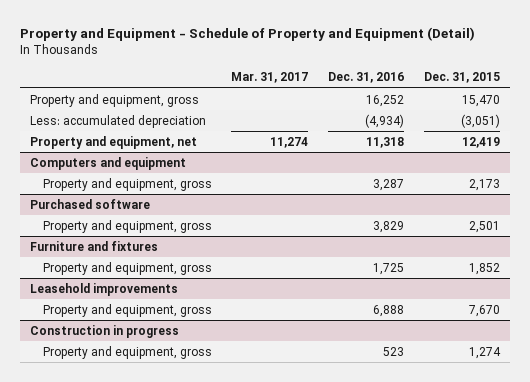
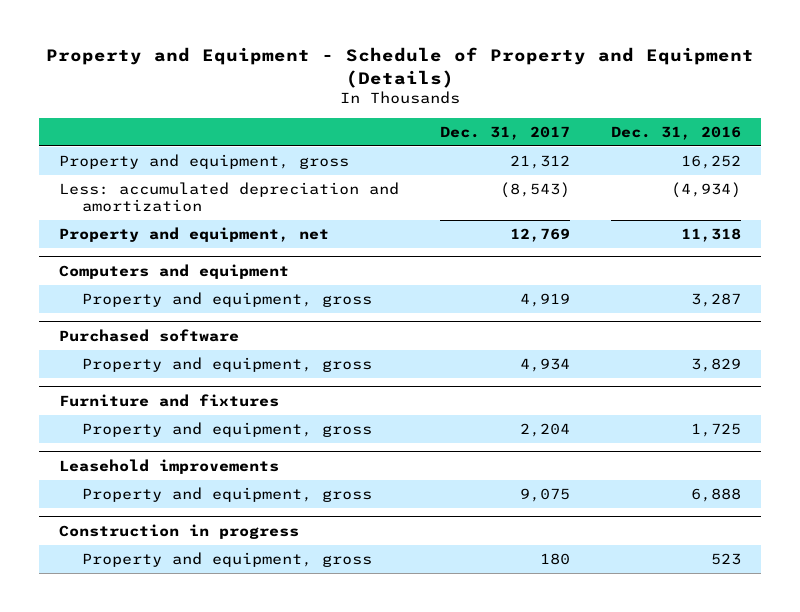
- Property and Equipment - Schedule of Property and Equipment (Detail)
+ Property and Equipment - Schedule of Property and Equipment (Details)
- | Mar. 31, 2017 | Dec. 31, 2016 | Dec. 31, 2015
+ | Dec. 31, 2017 | Dec. 31, 2016
- Less: accumulated depreciation | | (4,934) | (3,051)
+ Less: accumulated depreciation and amortization | (8,543) | (4,934)

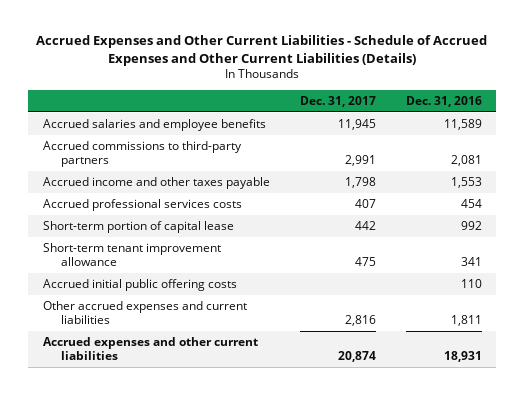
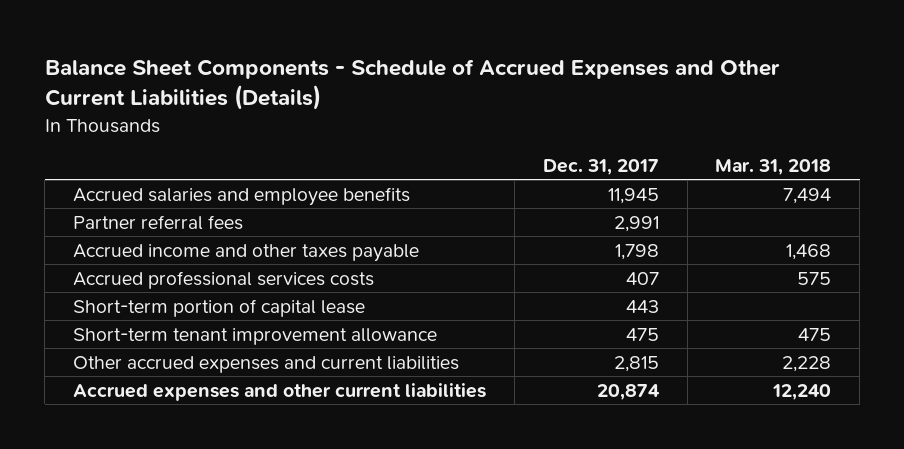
- Accrued Expenses and Other Current Liabilities - Schedule of Accrued Expenses and Other Current Liabilities (Details)
+ Balance Sheet Components - Schedule of Accrued Expenses and Other Current Liabilities (Details)
- | Dec. 31, 2017 | Dec. 31, 2016
+ | Dec. 31, 2017 | Mar. 31, 2018
- Accrued commissions to third-party partners | 2,991 | 2,081
+ Partner referral fees | 2,991 |
- Short-term portion of capital lease | 442 | 992
+ Short-term portion of capital lease | 443 |
- Accrued initial public offering costs | | 110
- Other accrued expenses and current liabilities | 2,816 | 1,811
+ Other accrued expenses and current liabilities | 2,815 | 2,228

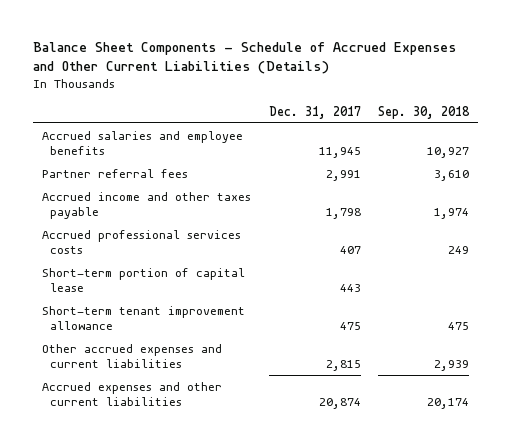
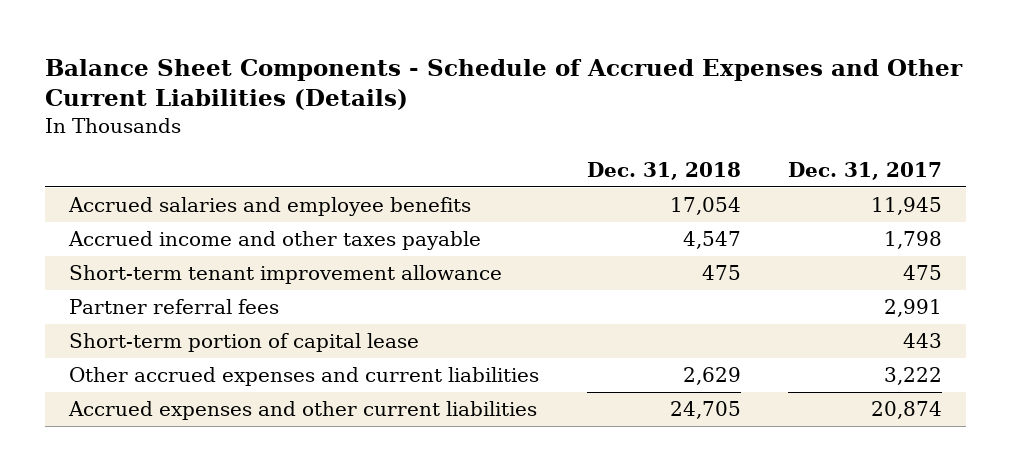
- | Dec. 31, 2017 | Sep. 30, 2018
+ | Dec. 31, 2018 | Dec. 31, 2017
- Accrued professional services costs | 407 | 249
- Other accrued expenses and current liabilities | 2,815 | 2,939
moved down: Partner referral fees | | 2,991
moved down: Short-term portion of capital lease | | 443
+ Other accrued expenses and current liabilities | 2,629 | 3,222

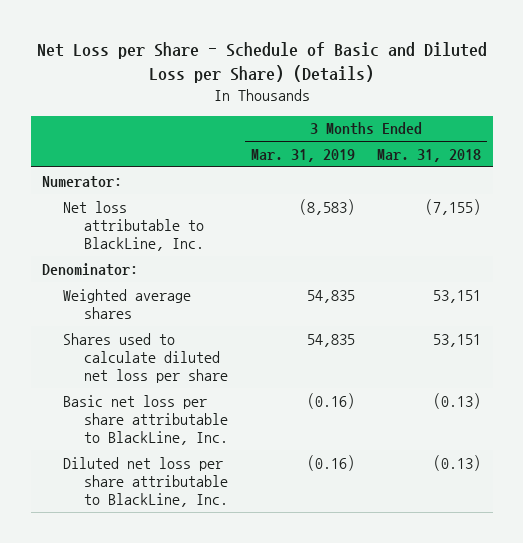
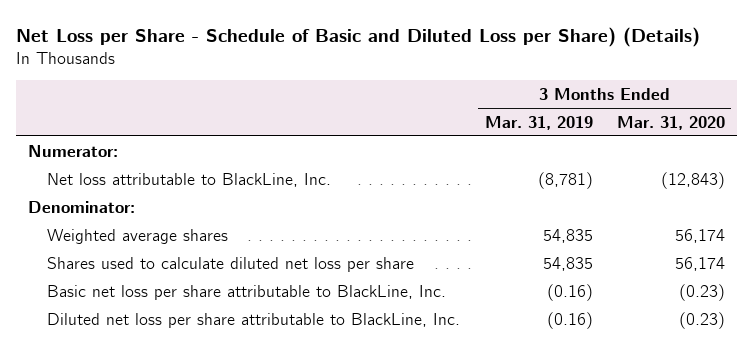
- | 3 Months Ended Mar. 31, 2019 | 3 Months Ended Mar. 31, 2018
+ | 3 Months Ended Mar. 31, 2019 | 3 Months Ended Mar. 31, 2020
- Net loss attributable to BlackLine, Inc. | (8,583) | (7,155)
+ Net loss attributable to BlackLine, Inc. | (8,781) | (12,843)

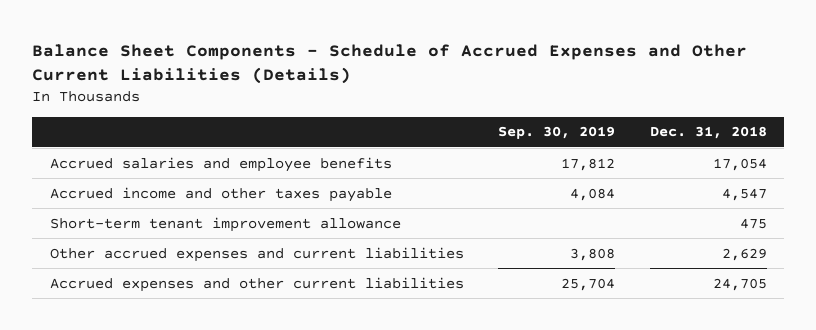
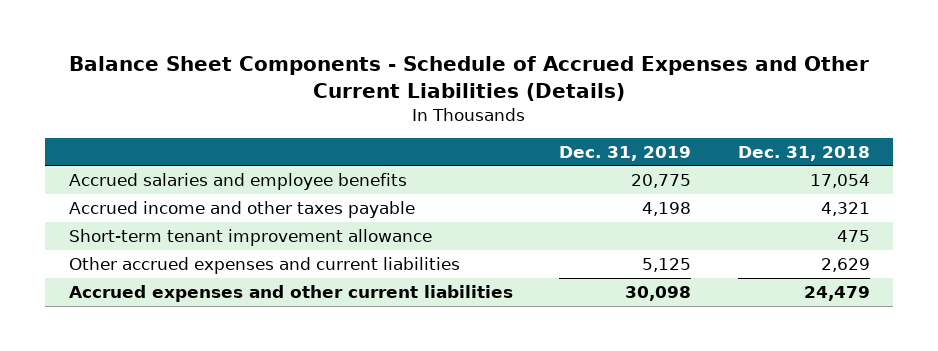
- | Sep. 30, 2019 | Dec. 31, 2018
+ | Dec. 31, 2019 | Dec. 31, 2018
- Accrued income and other taxes payable | 4,084 | 4,547
+ Accrued income and other taxes payable | 4,198 | 4,321
- Accrued expenses and other current liabilities | 25,704 | 24,705
+ Accrued expenses and other current liabilities | 30,098 | 24,479

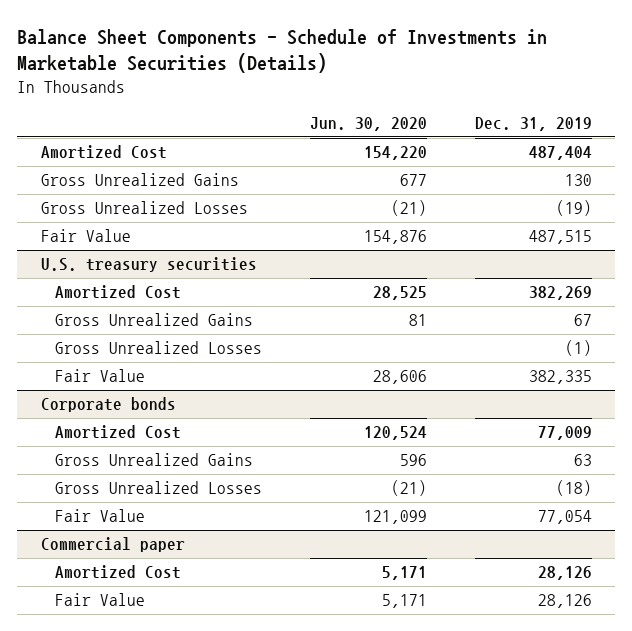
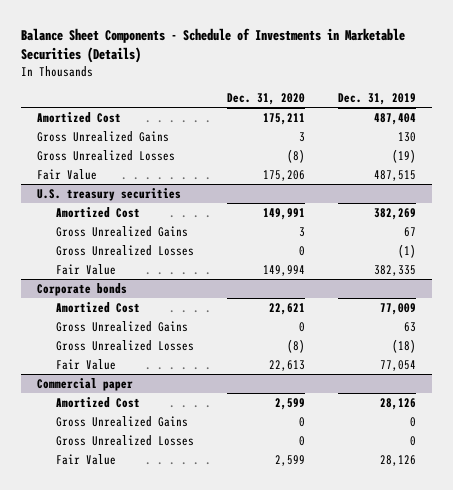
- | Jun. 30, 2020 | Dec. 31, 2019
+ | Dec. 31, 2020 | Dec. 31, 2019
@ Commercial paper
+ Gross Unrealized Gains | 0 | 0
+ Gross Unrealized Losses | 0 | 0

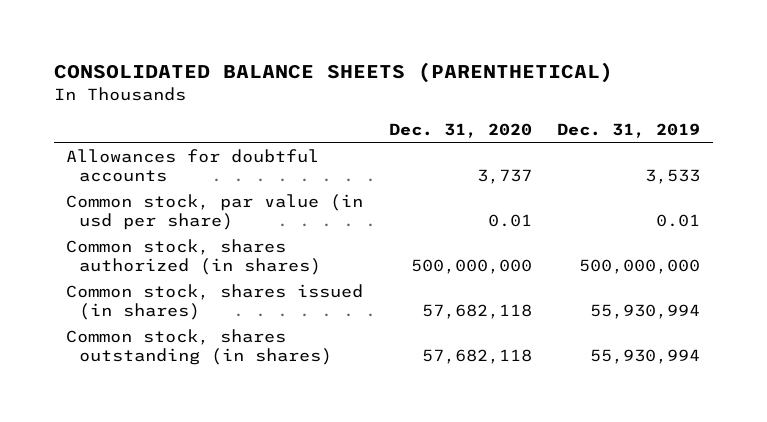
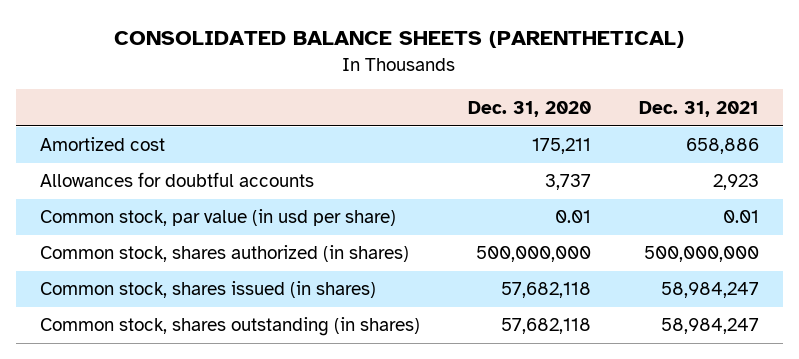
- | Dec. 31, 2020 | Dec. 31, 2019
+ | Dec. 31, 2020 | Dec. 31, 2021
+ Amortized cost | 175,211 | 658,886

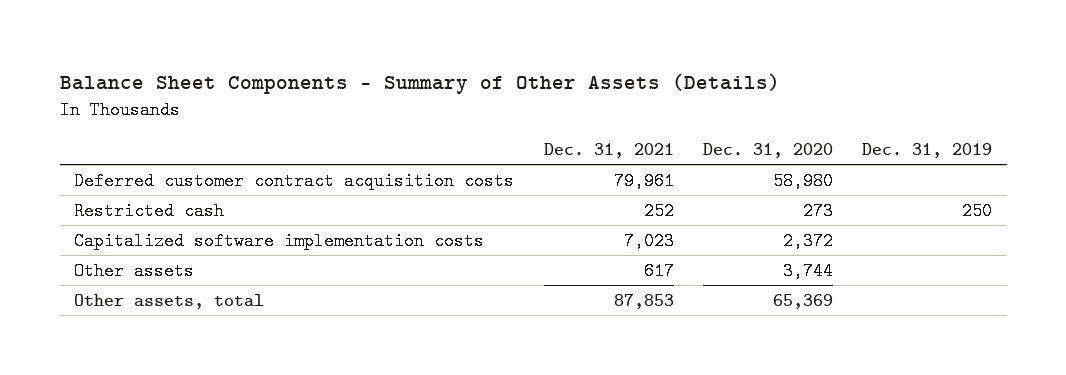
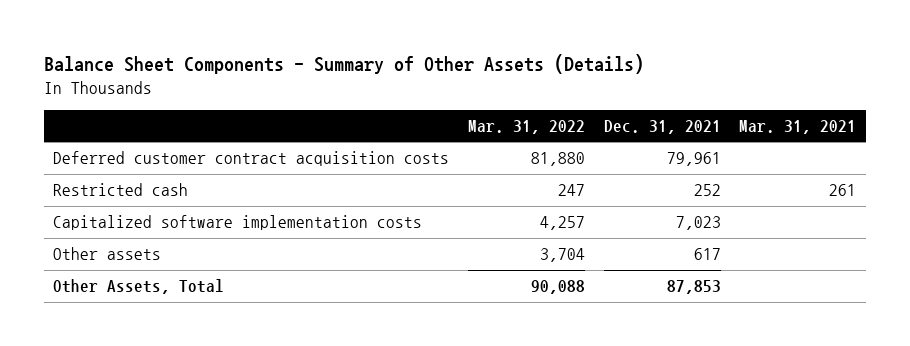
- | Dec. 31, 2021 | Dec. 31, 2020 | Dec. 31, 2019
+ | Mar. 31, 2022 | Dec. 31, 2021 | Mar. 31, 2021
- Other assets, total | 87,853 | 65,369 |
+ Other Assets, Total | 90,088 | 87,853 |

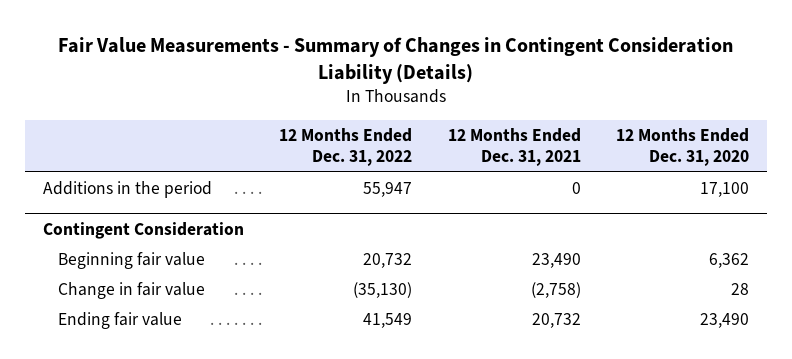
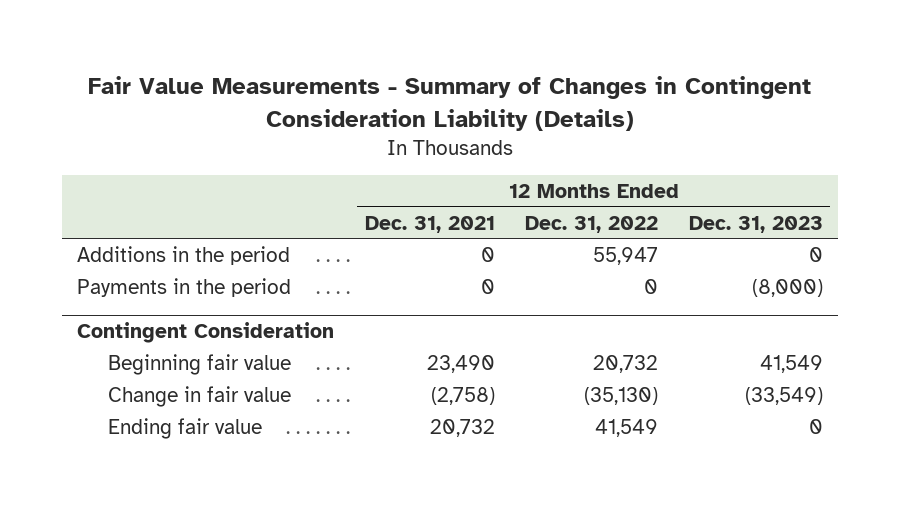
- | 12 Months Ended Dec. 31, 2022 | 12 Months Ended Dec. 31, 2021 | 12 Months Ended Dec. 31, 2020
+ | 12 Months Ended Dec. 31, 2021 | 12 Months Ended Dec. 31, 2022 | 12 Months Ended Dec. 31, 2023
+ Payments in the period | 0 | 0 | (8,000)

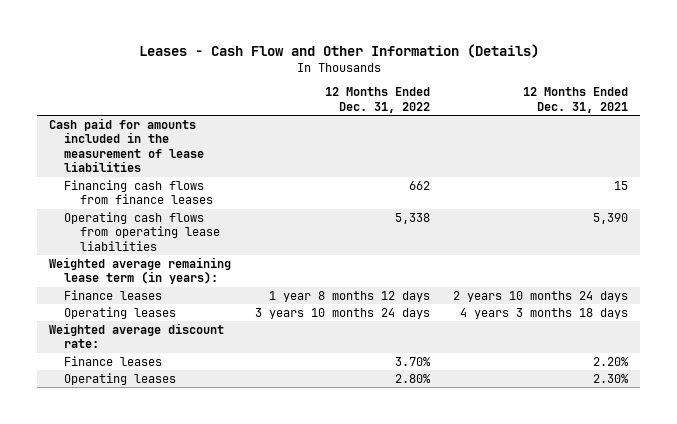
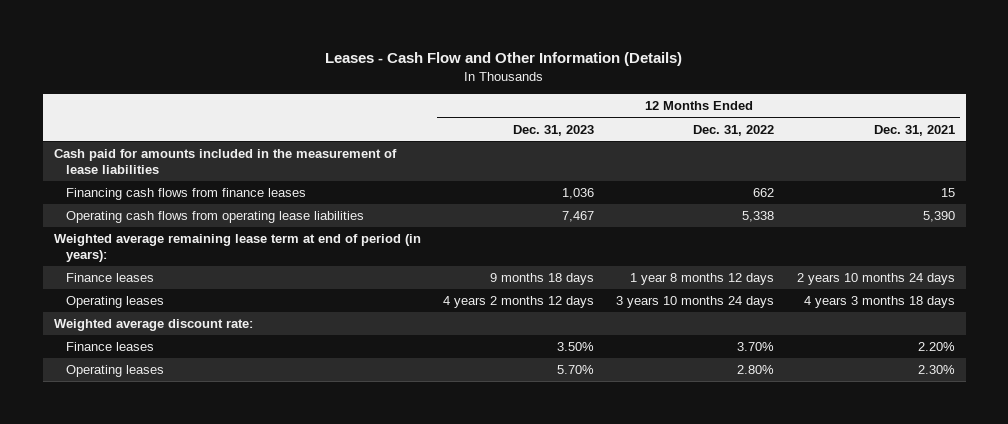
- | 12 Months Ended Dec. 31, 2022 | 12 Months Ended Dec. 31, 2021
+ | 12 Months Ended Dec. 31, 2023 | 12 Months Ended Dec. 31, 2022 | 12 Months Ended Dec. 31, 2021
- Weighted average remaining lease term (in years):
+ Weighted average remaining lease term at end of period (in years):

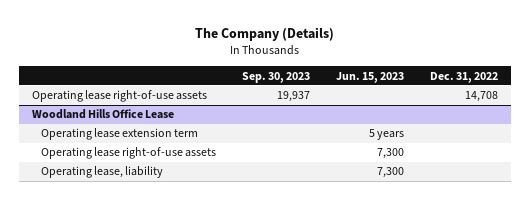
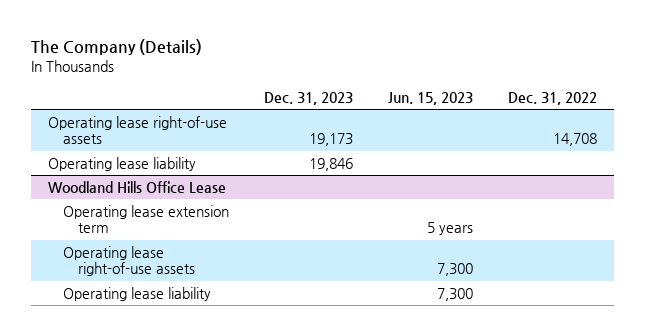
- | Sep. 30, 2023 | Jun. 15, 2023 | Dec. 31, 2022
+ | Dec. 31, 2023 | Jun. 15, 2023 | Dec. 31, 2022
+ Operating lease liability | 19,846 | |
@ Woodland Hills Office Lease
- Operating lease, liability | | 7,300 |
+ Operating lease liability | | 7,300 |

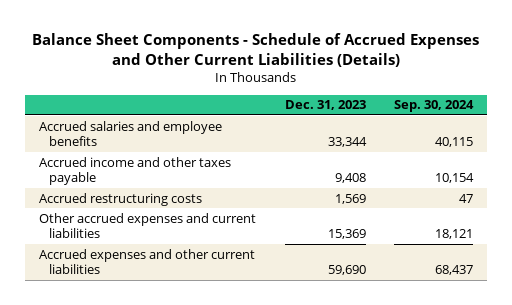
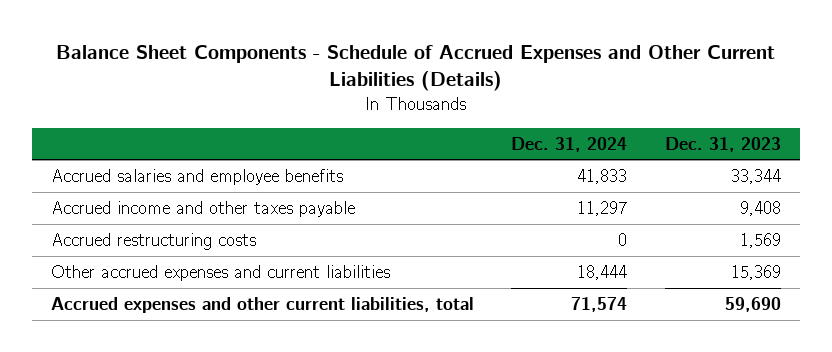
- | Dec. 31, 2023 | Sep. 30, 2024
+ | Dec. 31, 2024 | Dec. 31, 2023
- Accrued expenses and other current liabilities | 59,690 | 68,437
+ Accrued expenses and other current liabilities, total | 71,574 | 59,690

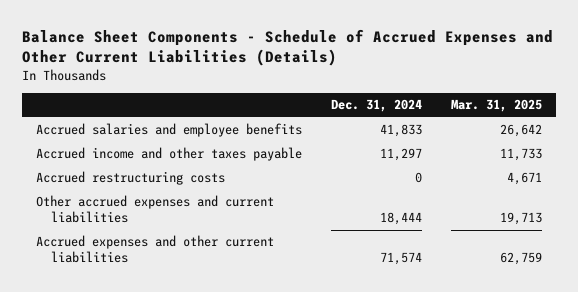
- | Dec. 31, 2024 | Dec. 31, 2023
+ | Dec. 31, 2024 | Mar. 31, 2025
- Accrued expenses and other current liabilities, total | 71,574 | 59,690
+ Accrued expenses and other current liabilities | 71,574 | 62,759

